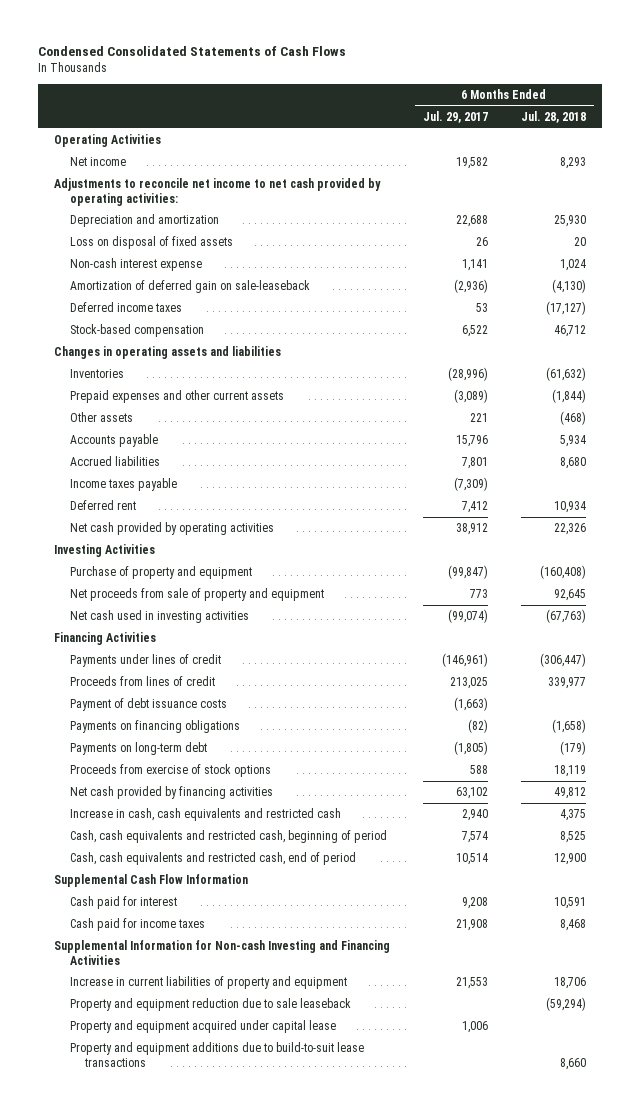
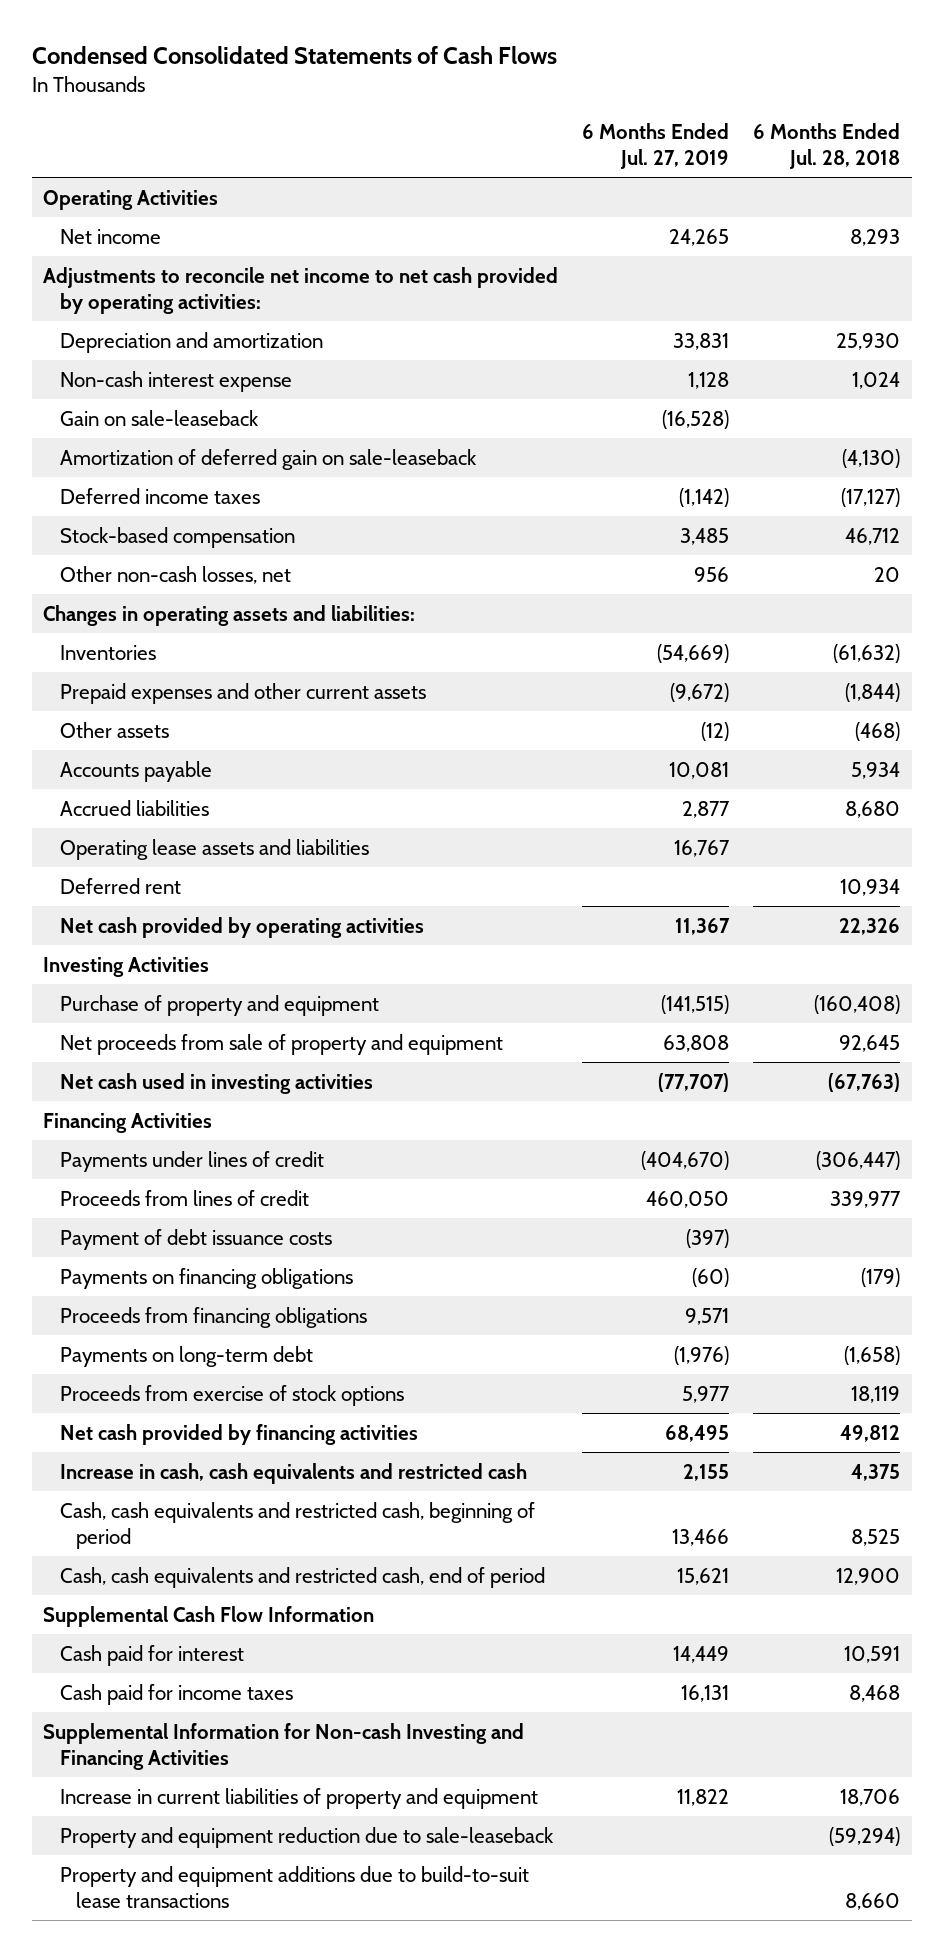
- | 6 Months Ended Jul. 29, 2017 | 6 Months Ended Jul. 28, 2018
+ | 6 Months Ended Jul. 27, 2019 | 6 Months Ended Jul. 28, 2018
- Loss on disposal of fixed assets | 26 | 20
+ Gain on sale-leaseback | (16,528) |
- Changes in operating assets and liabilities
+ Other non-cash losses, net | 956 | 20
+ Changes in operating assets and liabilities:
- Income taxes payable | (7,309) |
+ Operating lease assets and liabilities | 16,767 |
- Payments on financing obligations | (82) | (1,658)
- Payments on long-term debt | (1,805) | (179)
+ Payments on financing obligations | (60) | (179)
+ Proceeds from financing obligations | 9,571 |
+ Payments on long-term debt | (1,976) | (1,658)
- Property and equipment reduction due to sale leaseback | | (59,294)
- Property and equipment acquired under capital lease | 1,006 |
+ Property and equipment reduction due to sale-leaseback | | (59,294)

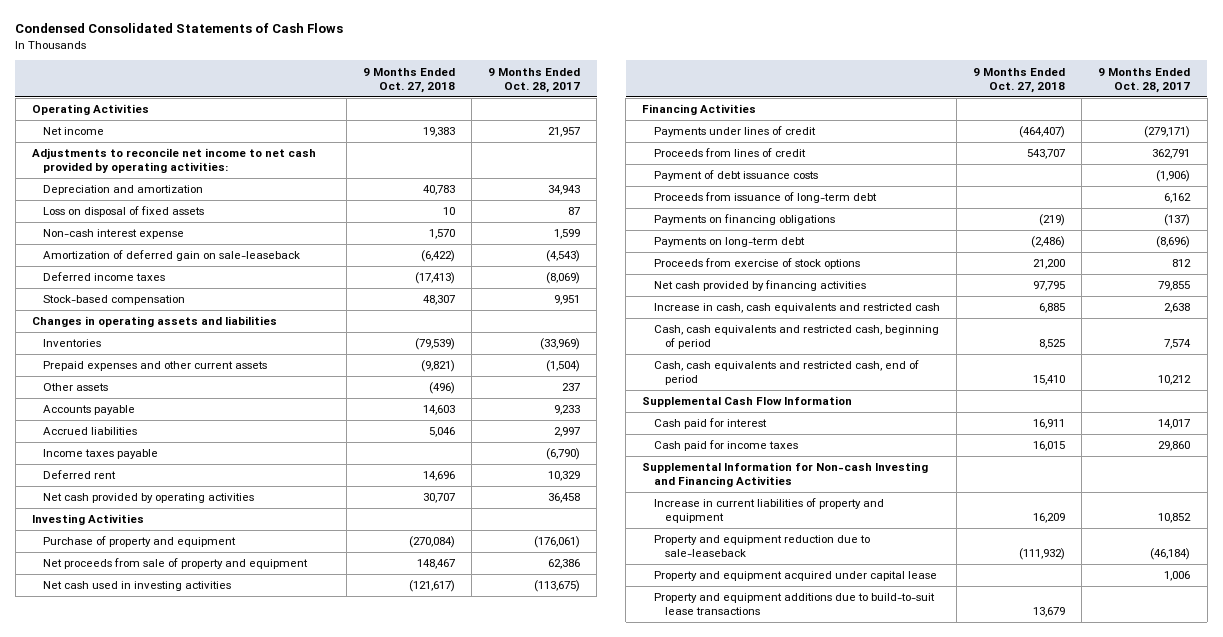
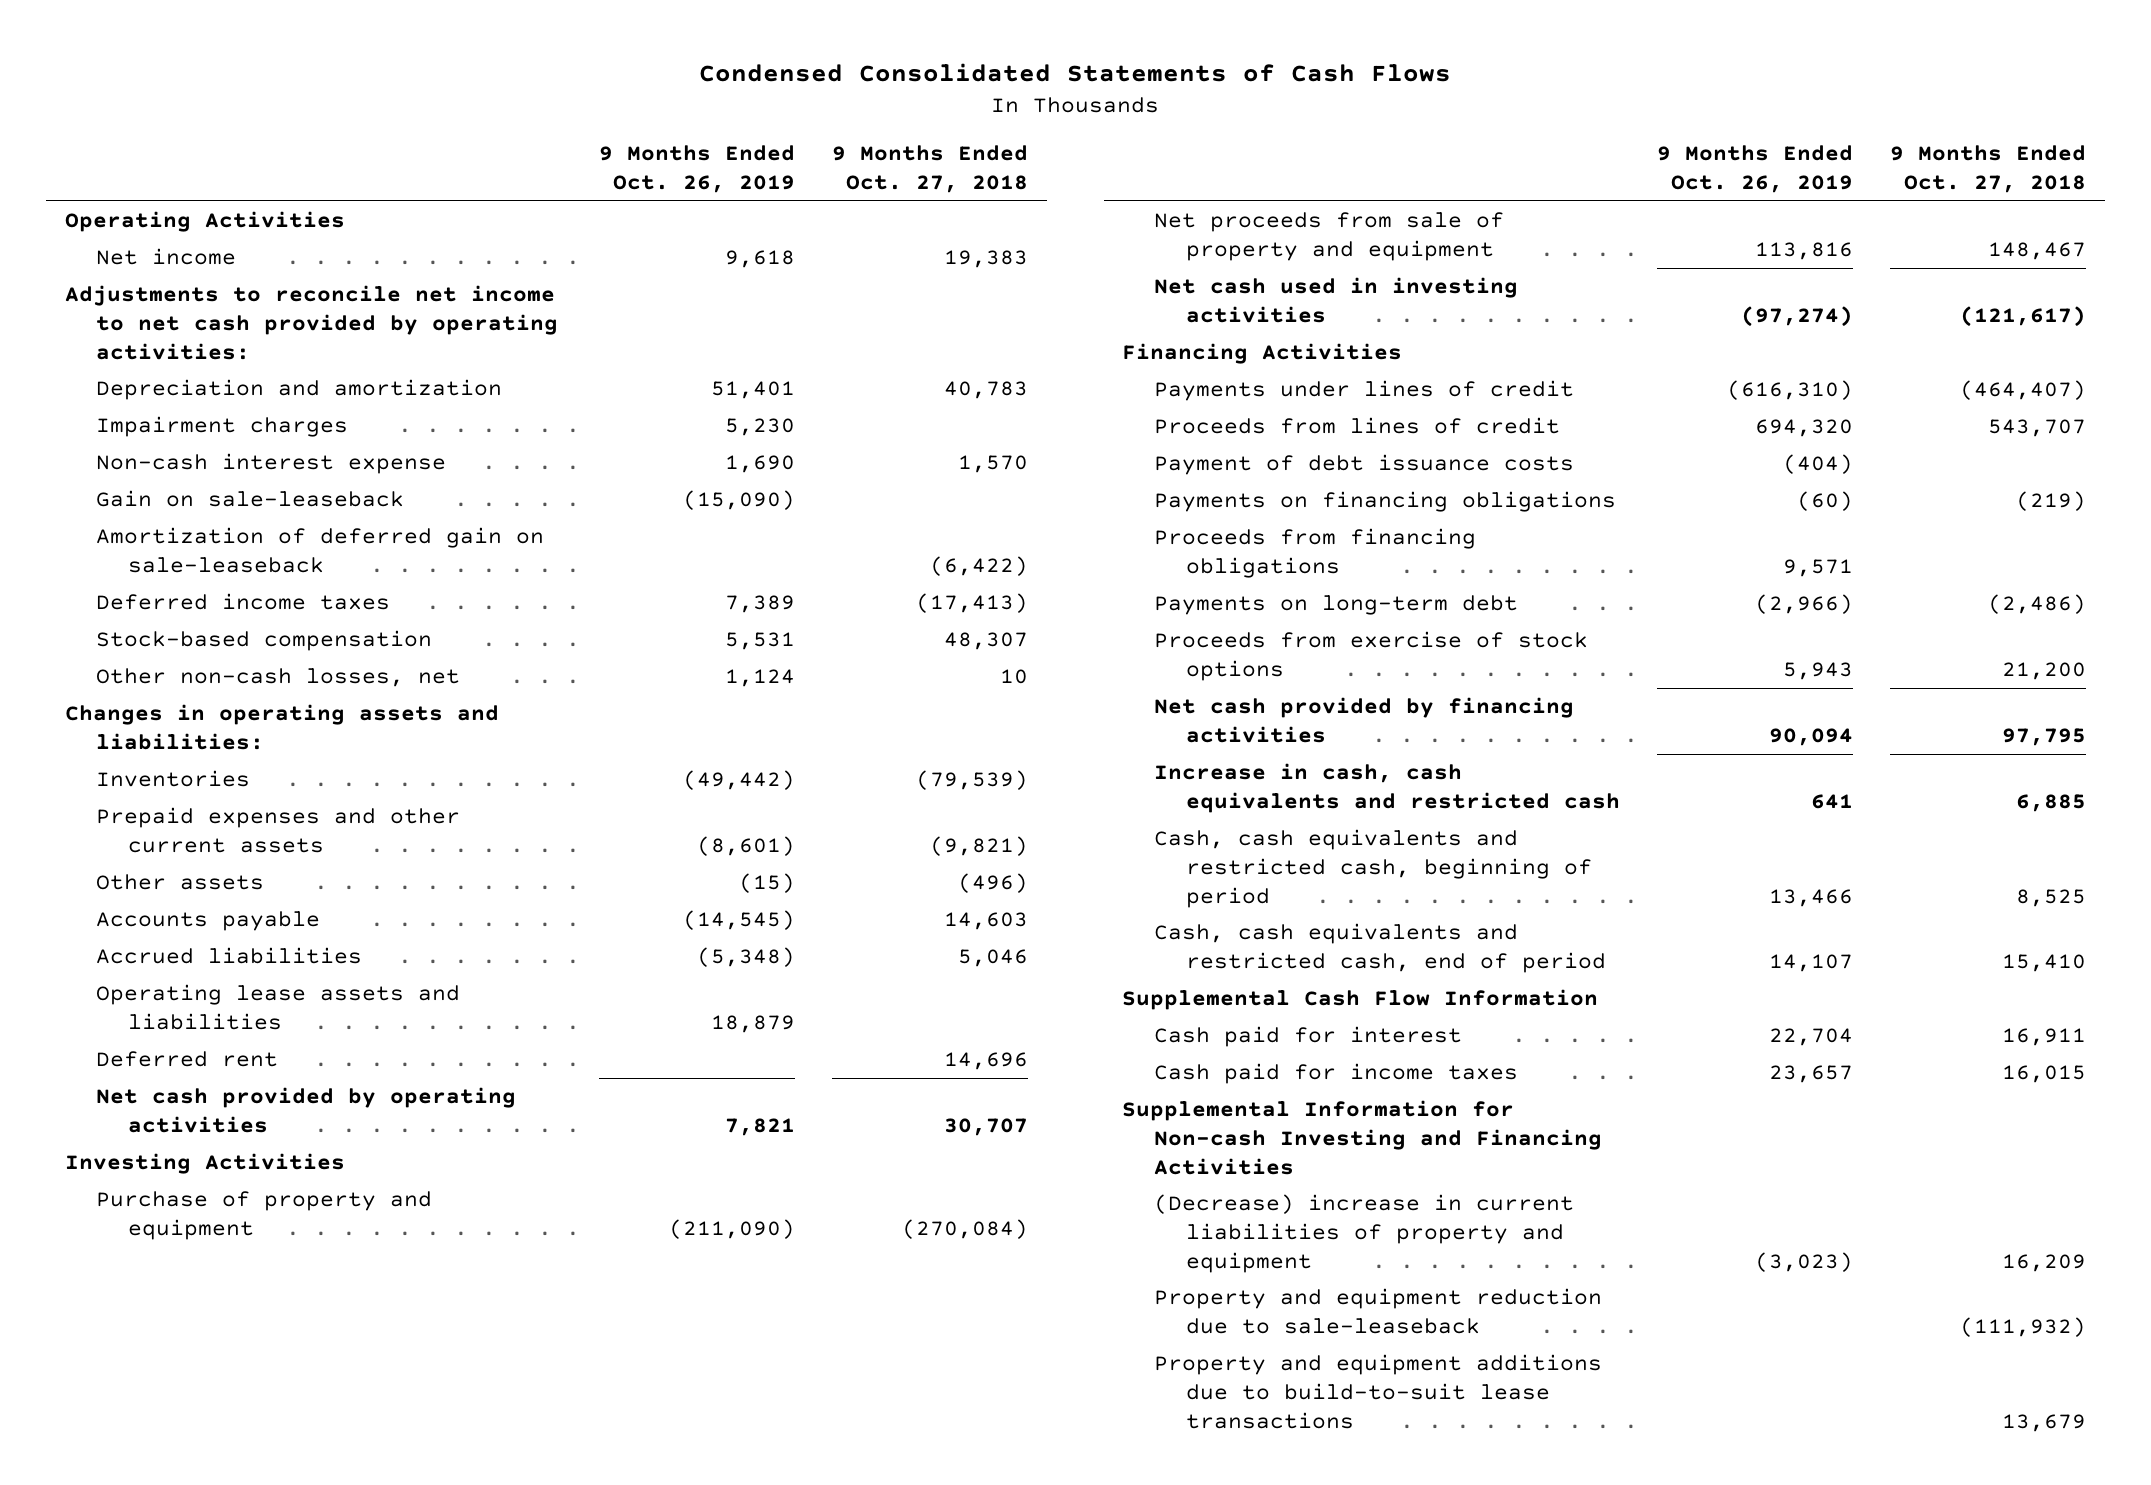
- | 9 Months Ended Oct. 27, 2018 | 9 Months Ended Oct. 28, 2017
+ | 9 Months Ended Oct. 26, 2019 | 9 Months Ended Oct. 27, 2018
- Loss on disposal of fixed assets | 10 | 87
+ Impairment charges | 5,230 |
+ Gain on sale-leaseback | (15,090) |
- Changes in operating assets and liabilities
+ Other non-cash losses, net | 1,124 | 10
+ Changes in operating assets and liabilities:
- Income taxes payable | | (6,790)
+ Operating lease assets and liabilities | 18,879 |
- Proceeds from issuance of long-term debt | | 6,162
+ Proceeds from financing obligations | 9,571 |
- Increase in current liabilities of property and equipment | 16,209 | 10,852
+ (Decrease) increase in current liabilities of property and equipment | (3,023) | 16,209
- Property and equipment acquired under capital lease | | 1,006

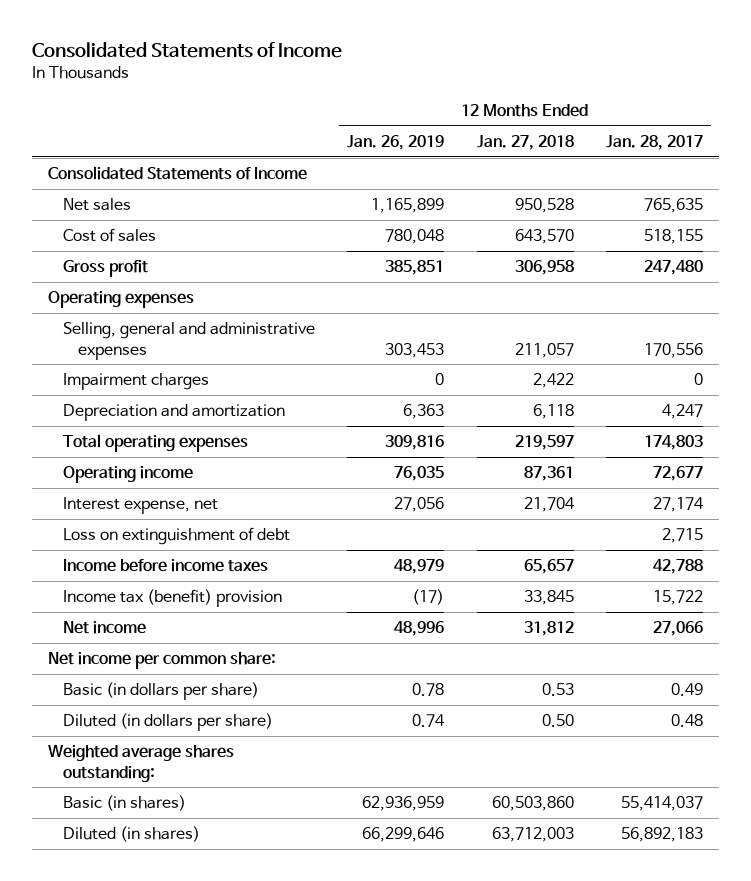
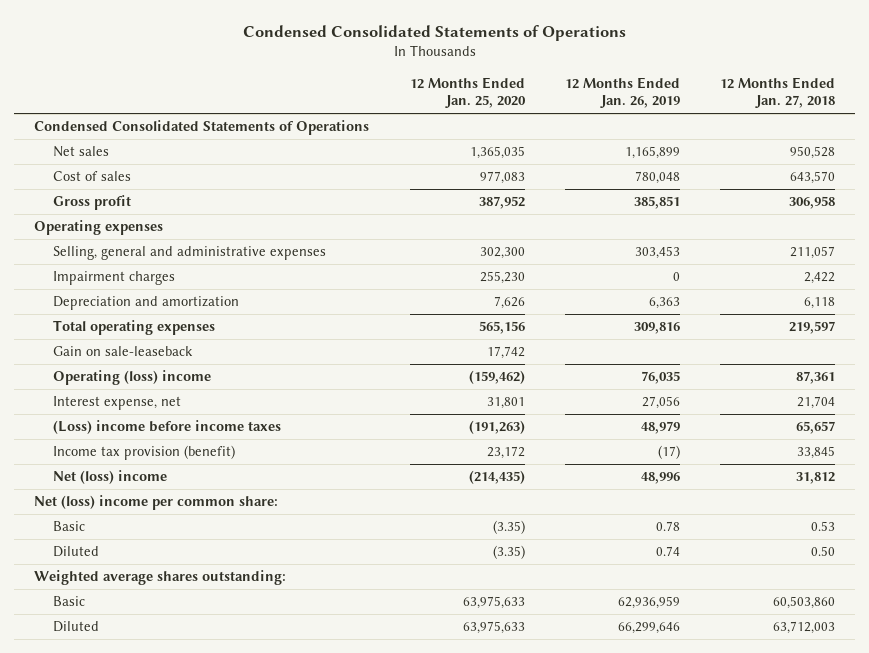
- Consolidated Statements of Income
+ Condensed Consolidated Statements of Operations
- | 12 Months Ended Jan. 26, 2019 | 12 Months Ended Jan. 27, 2018 | 12 Months Ended Jan. 28, 2017
+ | 12 Months Ended Jan. 25, 2020 | 12 Months Ended Jan. 26, 2019 | 12 Months Ended Jan. 27, 2018
- Consolidated Statements of Income
+ Condensed Consolidated Statements of Operations
- Operating income | 76,035 | 87,361 | 72,677
+ Gain on sale-leaseback | 17,742 | |
+ Operating (loss) income | (159,462) | 76,035 | 87,361
- Loss on extinguishment of debt | | | 2,715
- Income before income taxes | 48,979 | 65,657 | 42,788
- Income tax (benefit) provision | (17) | 33,845 | 15,722
- Net income | 48,996 | 31,812 | 27,066
- Net income per common share:
- Basic (in dollars per share) | 0.78 | 0.53 | 0.49
- Diluted (in dollars per share) | 0.74 | 0.50 | 0.48
+ (Loss) income before income taxes | (191,263) | 48,979 | 65,657
+ Income tax provision (benefit) | 23,172 | (17) | 33,845
+ Net (loss) income | (214,435) | 48,996 | 31,812
+ Net (loss) income per common share:
+ Basic | (3.35) | 0.78 | 0.53
+ Diluted | (3.35) | 0.74 | 0.50
- Basic (in shares) | 62,936,959 | 60,503,860 | 55,414,037
- Diluted (in shares) | 66,299,646 | 63,712,003 | 56,892,183
+ Basic | 63,975,633 | 62,936,959 | 60,503,860
+ Diluted | 63,975,633 | 66,299,646 | 63,712,003

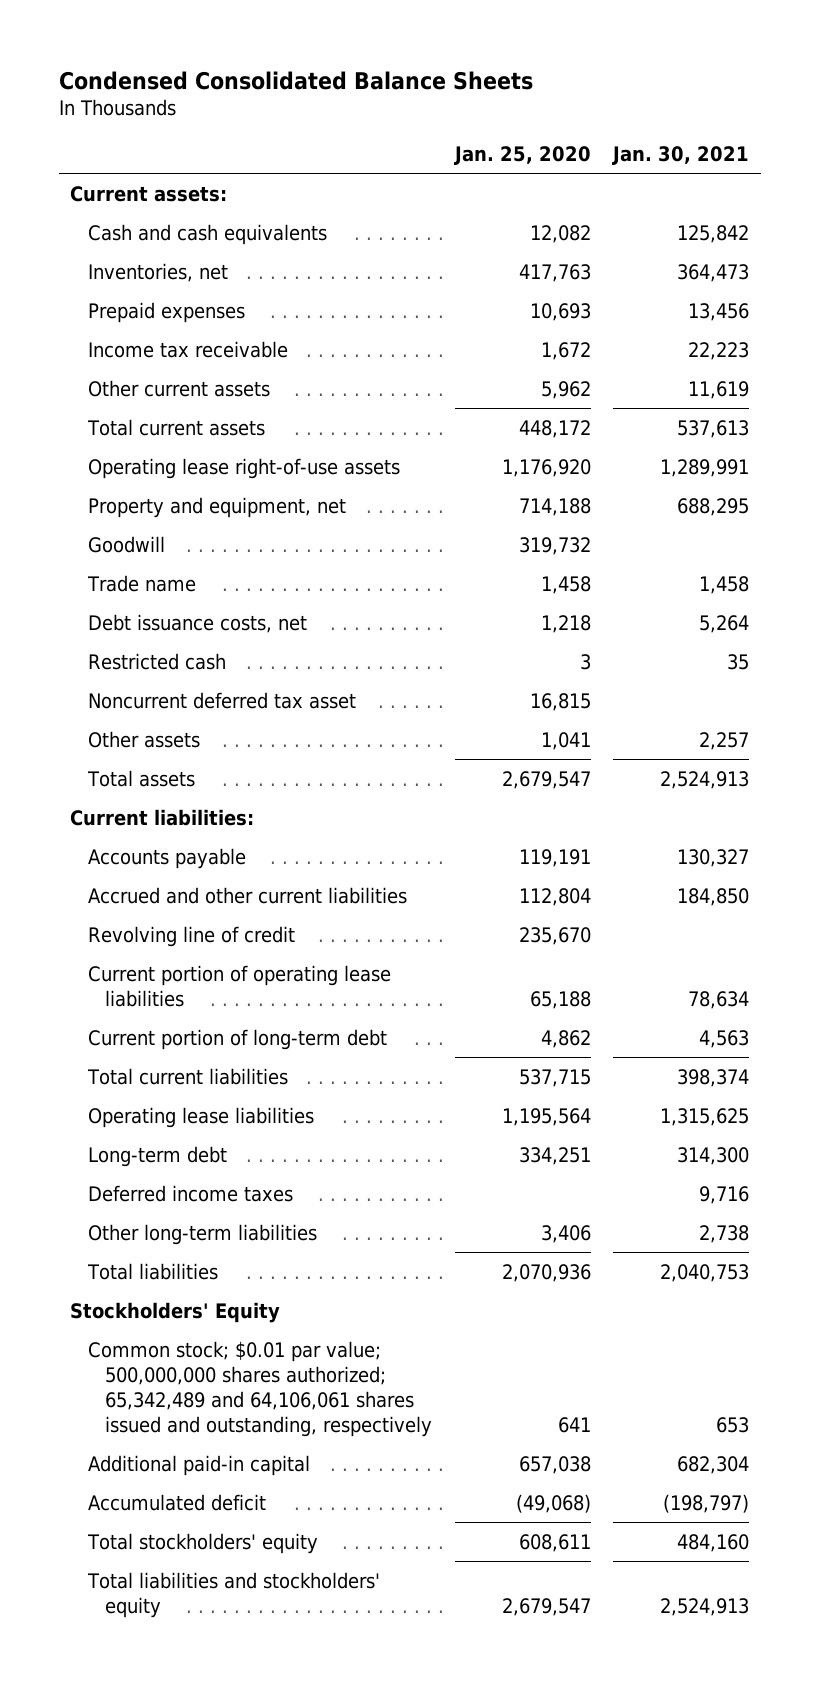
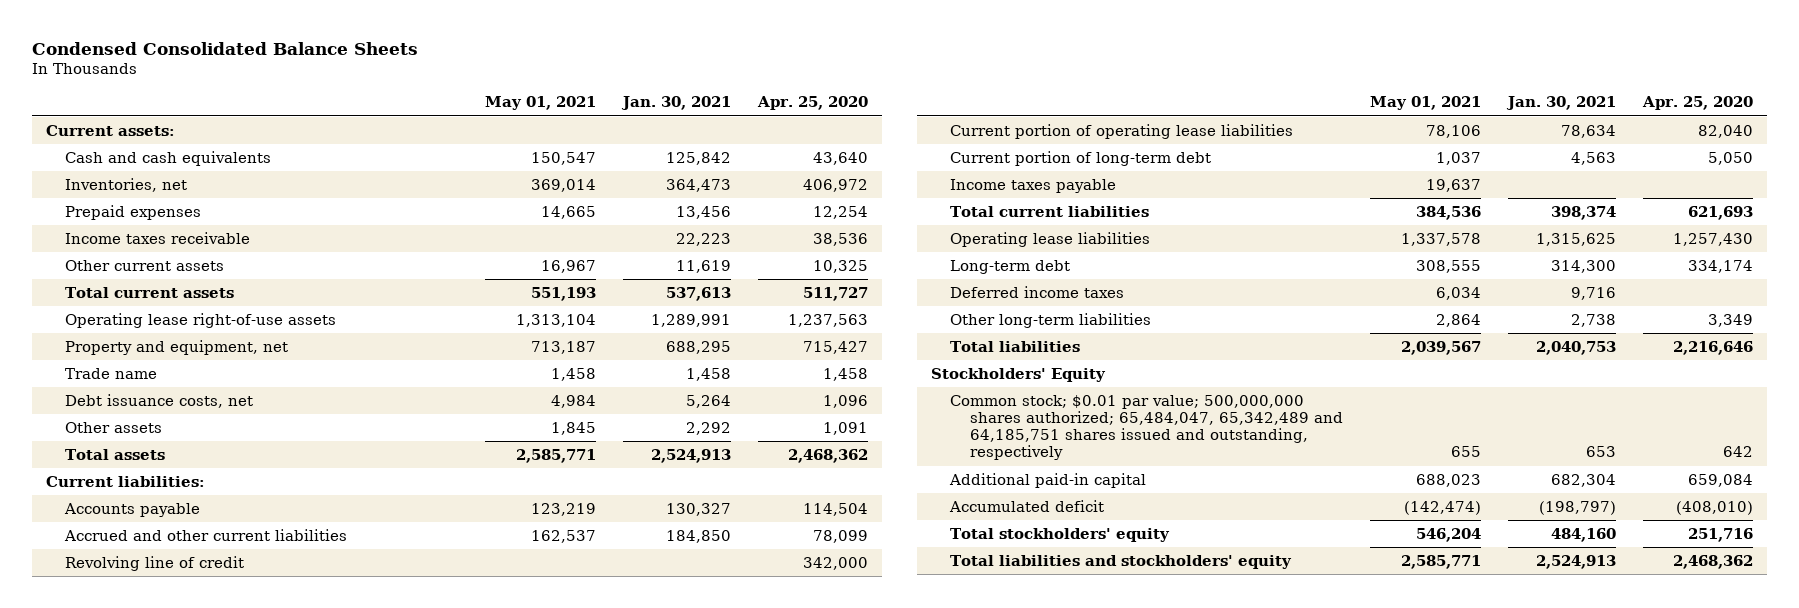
- | Jan. 25, 2020 | Jan. 30, 2021
+ | May 01, 2021 | Jan. 30, 2021 | Apr. 25, 2020
- Income tax receivable | 1,672 | 22,223
+ Income taxes receivable | | 22,223 | 38,536
- Goodwill | 319,732 |
- Restricted cash | 3 | 35
- Noncurrent deferred tax asset | 16,815 |
- Other assets | 1,041 | 2,257
+ Other assets | 1,845 | 2,292 | 1,091
+ Income taxes payable | 19,637 | |
- Common stock; $0.01 par value; 500,000,000 shares authorized; 65,342,489 and 64,106,061 shares issued and outstanding, respectively | 641 | 653
+ Common stock; $0.01 par value; 500,000,000 shares authorized; 65,484,047, 65,342,489 and 64,185,751 shares issued and outstanding, respectively | 655 | 653 | 642

